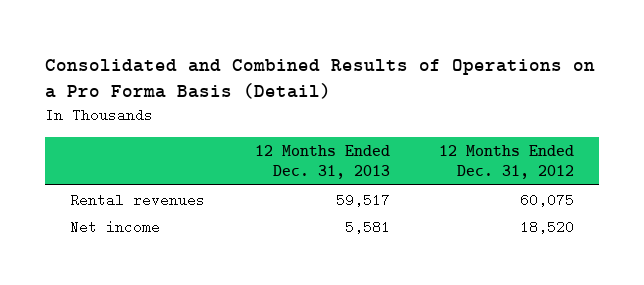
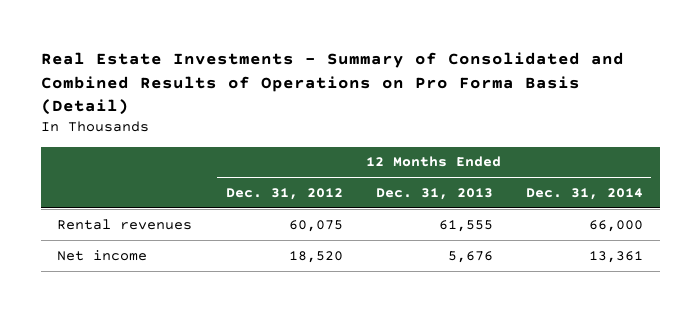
- Consolidated and Combined Results of Operations on a Pro Forma Basis (Detail)
+ Real Estate Investments - Summary of Consolidated and Combined Results of Operations on Pro Forma Basis (Detail)
- | 12 Months Ended Dec. 31, 2013 | 12 Months Ended Dec. 31, 2012
+ | 12 Months Ended Dec. 31, 2012 | 12 Months Ended Dec. 31, 2013 | 12 Months Ended Dec. 31, 2014
- Rental revenues | 59,517 | 60,075
- Net income | 5,581 | 18,520
+ Rental revenues | 60,075 | 61,555 | 66,000
+ Net income | 18,520 | 5,676 | 13,361

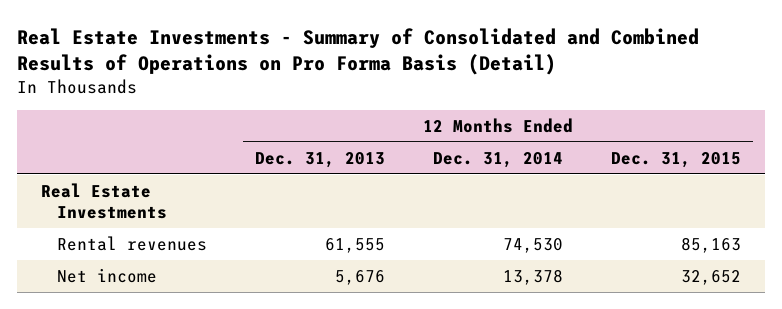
- | 12 Months Ended Dec. 31, 2012 | 12 Months Ended Dec. 31, 2013 | 12 Months Ended Dec. 31, 2014
+ | 12 Months Ended Dec. 31, 2013 | 12 Months Ended Dec. 31, 2014 | 12 Months Ended Dec. 31, 2015
- Rental revenues | 60,075 | 61,555 | 66,000
- Net income | 18,520 | 5,676 | 13,361
+ Real Estate Investments
+ Rental revenues | 61,555 | 74,530 | 85,163
+ Net income | 5,676 | 13,378 | 32,652

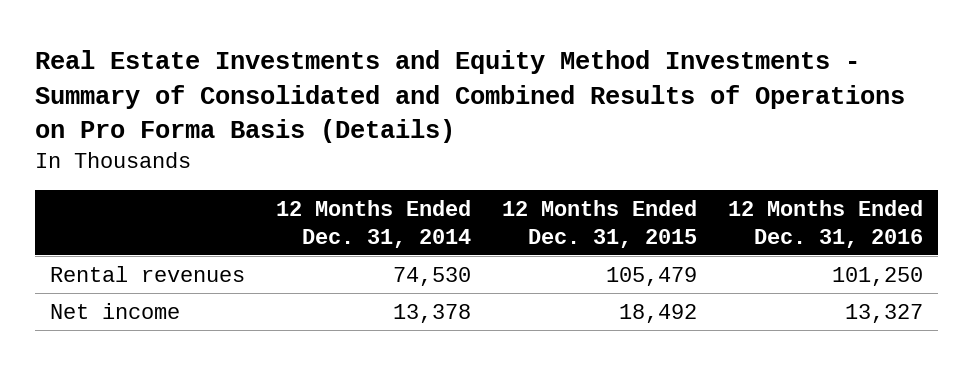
- Real Estate Investments - Summary of Consolidated and Combined Results of Operations on Pro Forma Basis (Detail)
+ Real Estate Investments and Equity Method Investments - Summary of Consolidated and Combined Results of Operations on Pro Forma Basis (Details)
- | 12 Months Ended Dec. 31, 2013 | 12 Months Ended Dec. 31, 2014 | 12 Months Ended Dec. 31, 2015
+ | 12 Months Ended Dec. 31, 2014 | 12 Months Ended Dec. 31, 2015 | 12 Months Ended Dec. 31, 2016
- Real Estate Investments
- Rental revenues | 61,555 | 74,530 | 85,163
- Net income | 5,676 | 13,378 | 32,652
+ Rental revenues | 74,530 | 105,479 | 101,250
+ Net income | 13,378 | 18,492 | 13,327

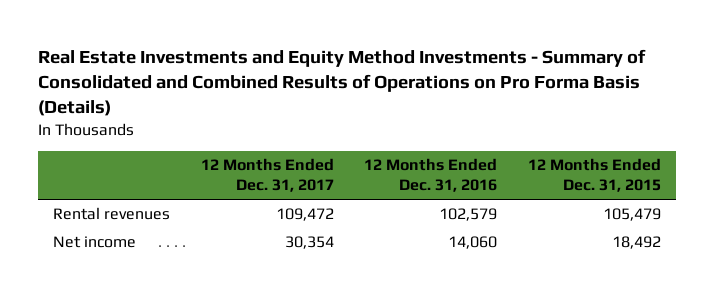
- | 12 Months Ended Dec. 31, 2014 | 12 Months Ended Dec. 31, 2015 | 12 Months Ended Dec. 31, 2016
+ | 12 Months Ended Dec. 31, 2017 | 12 Months Ended Dec. 31, 2016 | 12 Months Ended Dec. 31, 2015
- Rental revenues | 74,530 | 105,479 | 101,250
- Net income | 13,378 | 18,492 | 13,327
+ Rental revenues | 109,472 | 102,579 | 105,479
+ Net income | 30,354 | 14,060 | 18,492

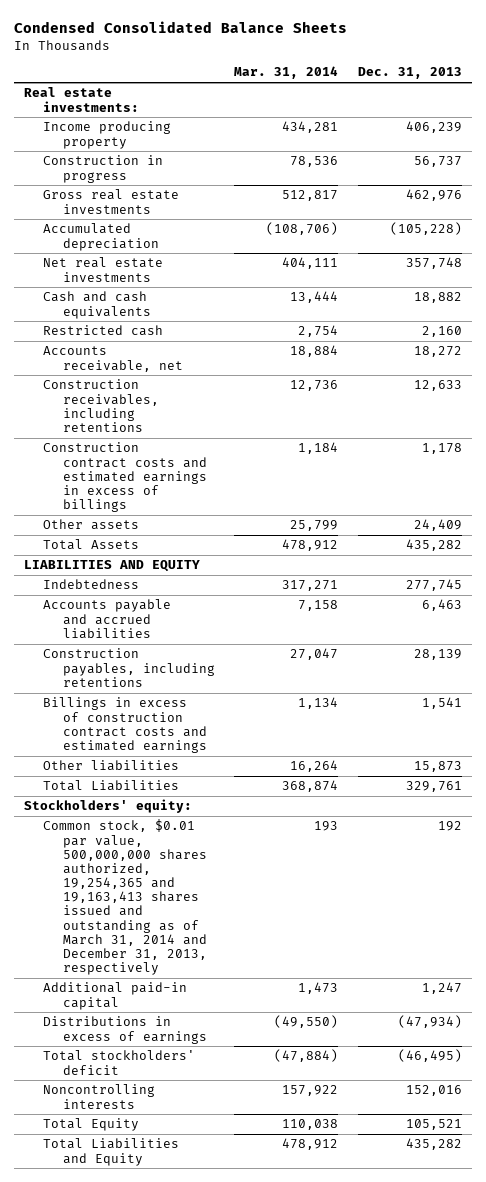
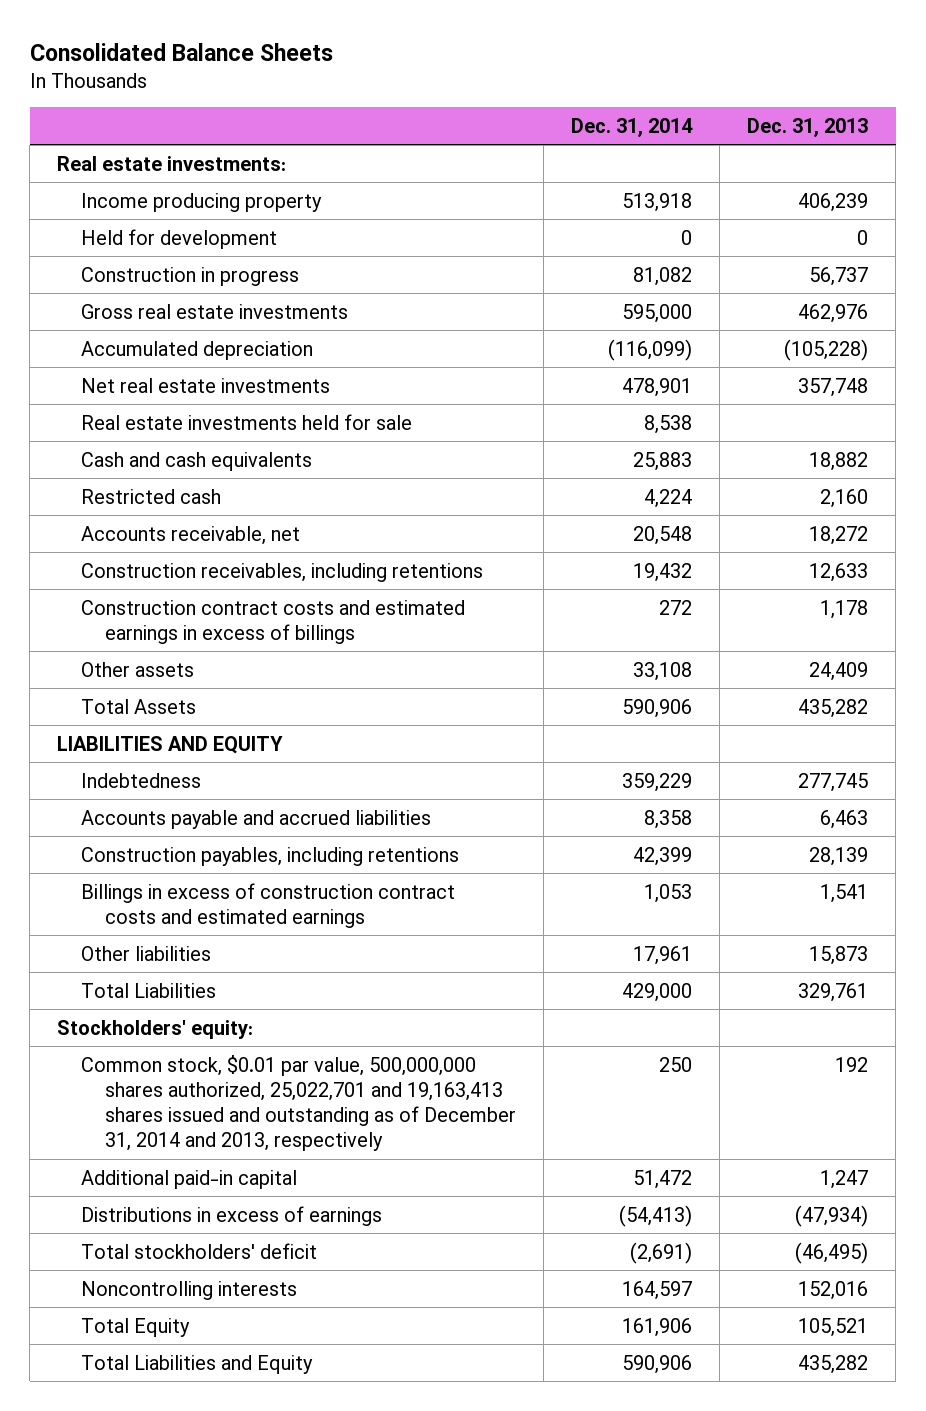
- Condensed Consolidated Balance Sheets
+ Consolidated Balance Sheets
- | Mar. 31, 2014 | Dec. 31, 2013
+ | Dec. 31, 2014 | Dec. 31, 2013
+ Held for development | 0 | 0
+ Real estate investments held for sale | 8,538 |
- Common stock, $0.01 par value, 500,000,000 shares authorized, 19,254,365 and 19,163,413 shares issued and outstanding as of March 31, 2014 and December 31, 2013, respectively | 193 | 192
+ Common stock, $0.01 par value, 500,000,000 shares authorized, 25,022,701 and 19,163,413 shares issued and outstanding as of December 31, 2014 and 2013, respectively | 250 | 192

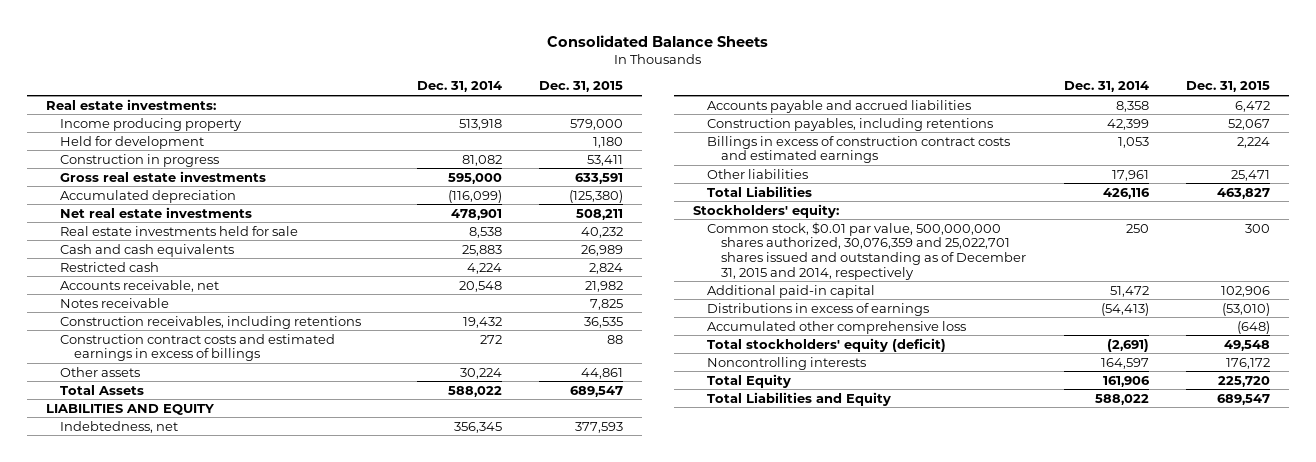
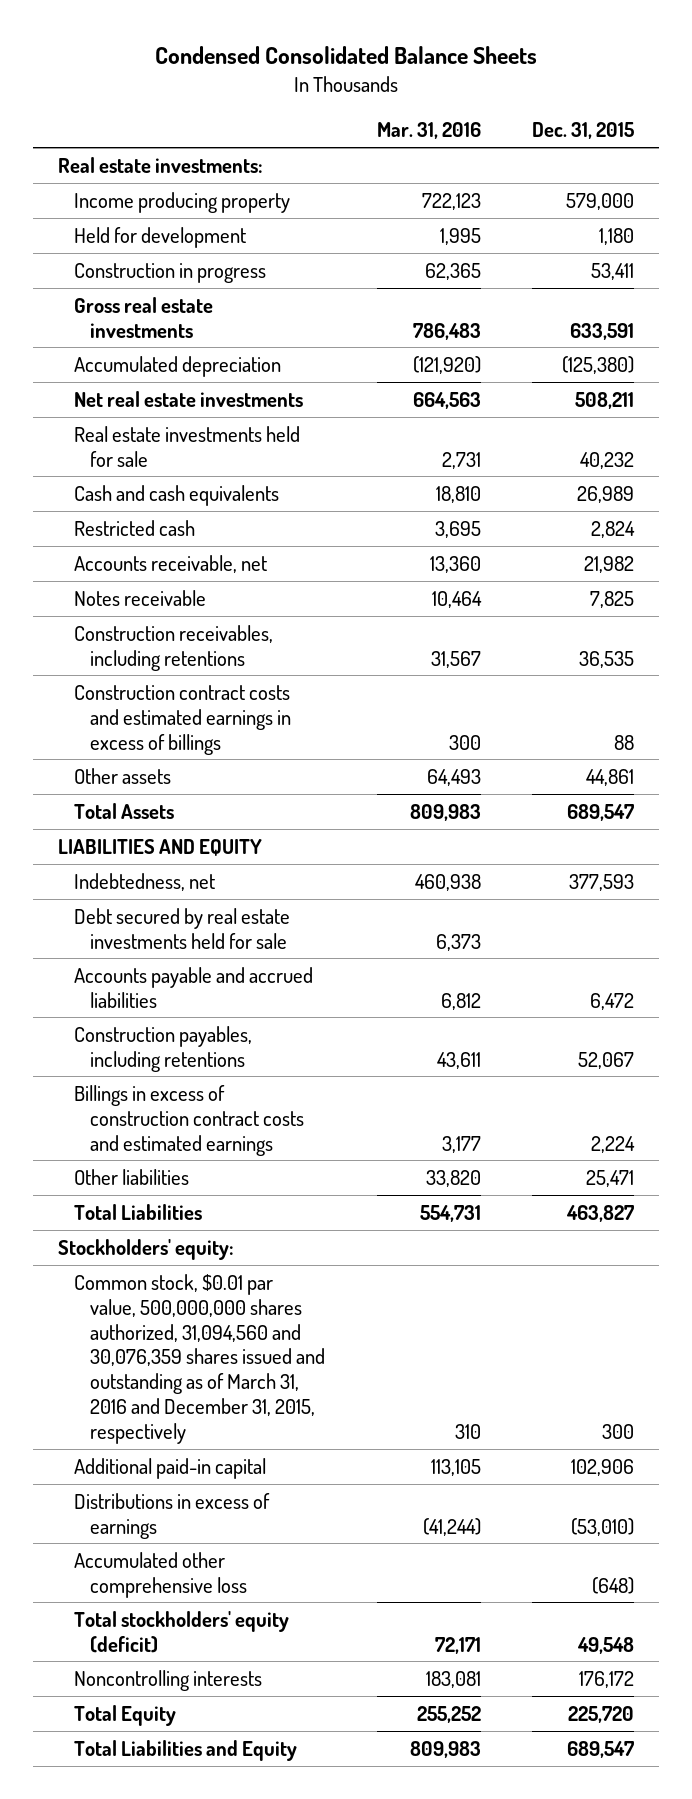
- Consolidated Balance Sheets
+ Condensed Consolidated Balance Sheets
- | Dec. 31, 2014 | Dec. 31, 2015
+ | Mar. 31, 2016 | Dec. 31, 2015
+ Debt secured by real estate investments held for sale | 6,373 |
- Common stock, $0.01 par value, 500,000,000 shares authorized, 30,076,359 and 25,022,701 shares issued and outstanding as of December 31, 2015 and 2014, respectively | 250 | 300
+ Common stock, $0.01 par value, 500,000,000 shares authorized, 31,094,560 and 30,076,359 shares issued and outstanding as of March 31, 2016 and December 31, 2015, respectively | 310 | 300

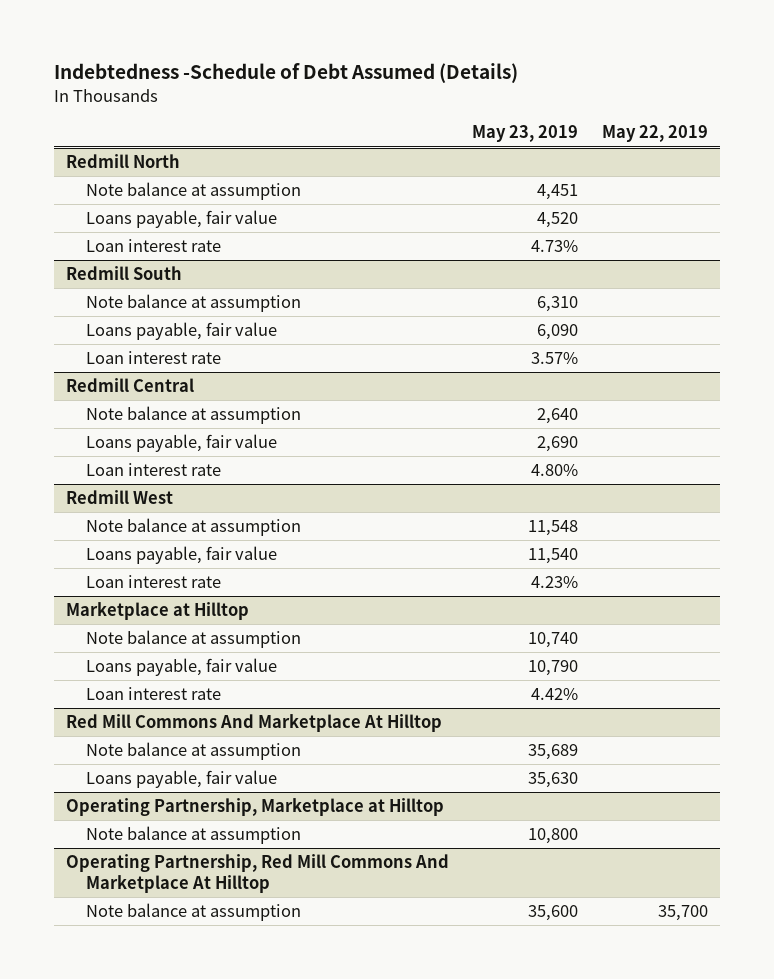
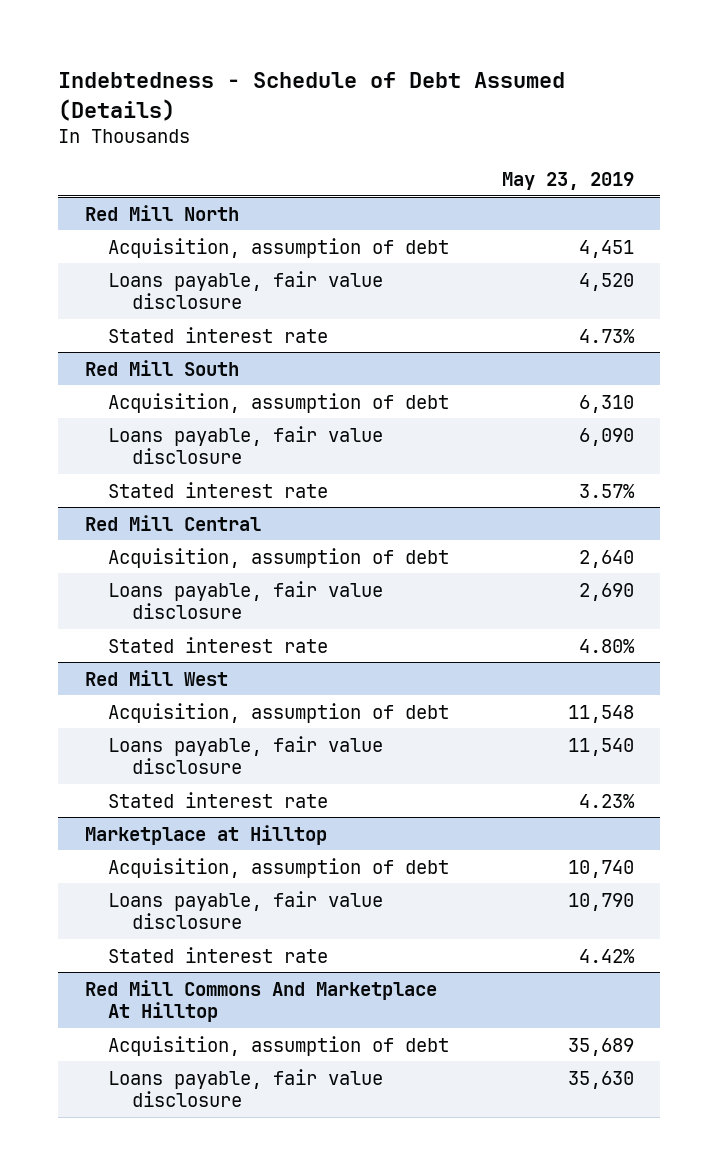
- Indebtedness -Schedule of Debt Assumed (Details)
+ Indebtedness - Schedule of Debt Assumed (Details)
- | May 23, 2019 | May 22, 2019
+ | May 23, 2019
- Redmill North
- Note balance at assumption | 4,451 |
- Loans payable, fair value | 4,520 |
- Loan interest rate | 4.73% |
- Redmill South
- Note balance at assumption | 6,310 |
- Loans payable, fair value | 6,090 |
- Loan interest rate | 3.57% |
- Redmill Central
- Note balance at assumption | 2,640 |
- Loans payable, fair value | 2,690 |
- Loan interest rate | 4.80% |
- Redmill West
- Note balance at assumption | 11,548 |
- Loans payable, fair value | 11,540 |
- Loan interest rate | 4.23% |
+ Red Mill North
+ Acquisition, assumption of debt | 4,451
+ Loans payable, fair value disclosure | 4,520
+ Stated interest rate | 4.73%
+ Red Mill South
+ Acquisition, assumption of debt | 6,310
+ Loans payable, fair value disclosure | 6,090
+ Stated interest rate | 3.57%
+ Red Mill Central
+ Acquisition, assumption of debt | 2,640
+ Loans payable, fair value disclosure | 2,690
+ Stated interest rate | 4.80%
+ Red Mill West
+ Acquisition, assumption of debt | 11,548
+ Loans payable, fair value disclosure | 11,540
+ Stated interest rate | 4.23%
@ Marketplace at Hilltop
- Note balance at assumption | 10,740 |
- Loans payable, fair value | 10,790 |
- Loan interest rate | 4.42% |
+ Acquisition, assumption of debt | 10,740
+ Loans payable, fair value disclosure | 10,790
+ Stated interest rate | 4.42%
@ Red Mill Commons And Marketplace At Hilltop
- Note balance at assumption | 35,689 |
- Loans payable, fair value | 35,630 |
- Operating Partnership, Marketplace at Hilltop
- Note balance at assumption | 10,800 |
- Operating Partnership, Red Mill Commons And Marketplace At Hilltop
- Note balance at assumption | 35,600 | 35,700
@ Red Mill Commons And Marketplace At Hilltop
+ Acquisition, assumption of debt | 35,689
+ Loans payable, fair value disclosure | 35,630

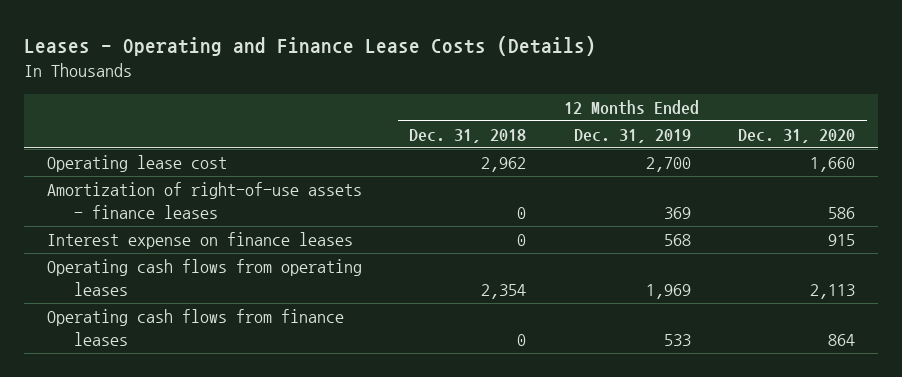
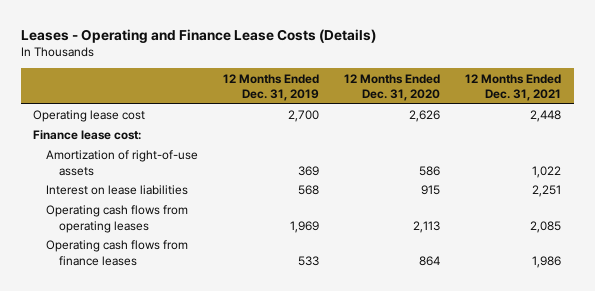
- | 12 Months Ended Dec. 31, 2018 | 12 Months Ended Dec. 31, 2019 | 12 Months Ended Dec. 31, 2020
+ | 12 Months Ended Dec. 31, 2019 | 12 Months Ended Dec. 31, 2020 | 12 Months Ended Dec. 31, 2021
- Operating lease cost | 2,962 | 2,700 | 1,660
- Amortization of right-of-use assets - finance leases | 0 | 369 | 586
- Interest expense on finance leases | 0 | 568 | 915
+ Operating lease cost | 2,700 | 2,626 | 2,448
+ Finance lease cost:
+ Amortization of right-of-use assets | 369 | 586 | 1,022
+ Interest on lease liabilities | 568 | 915 | 2,251

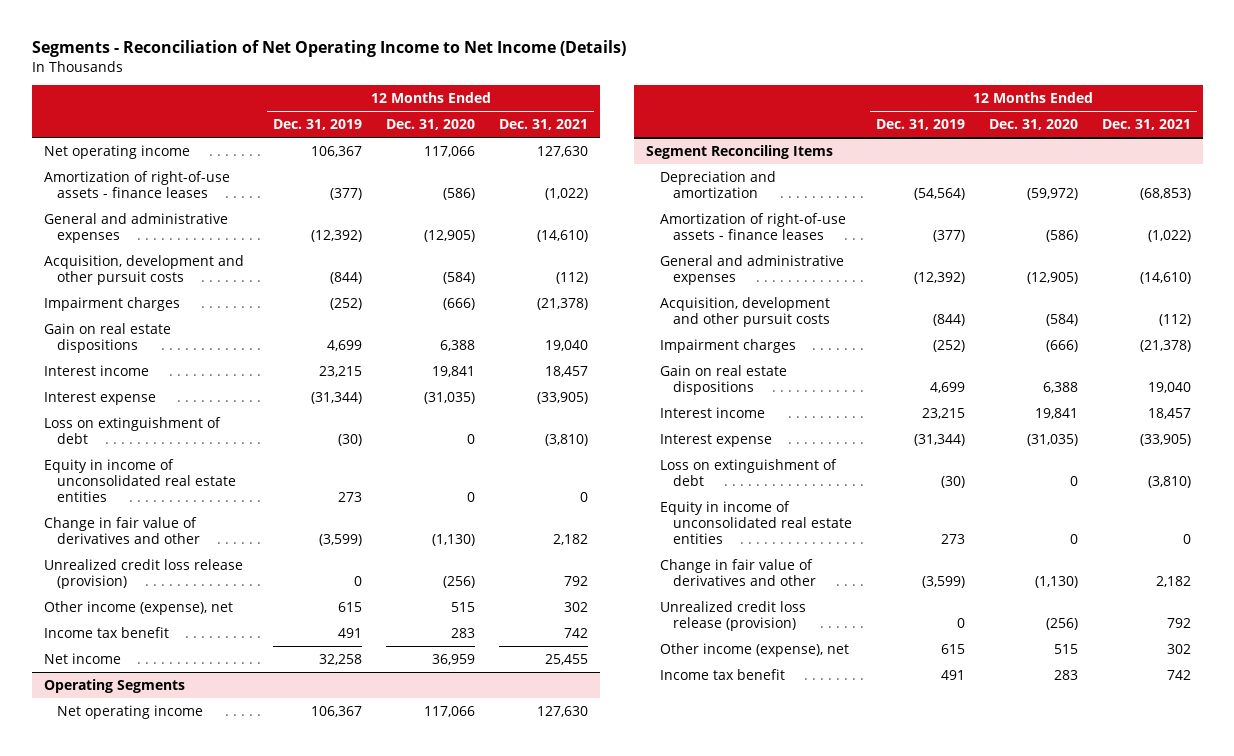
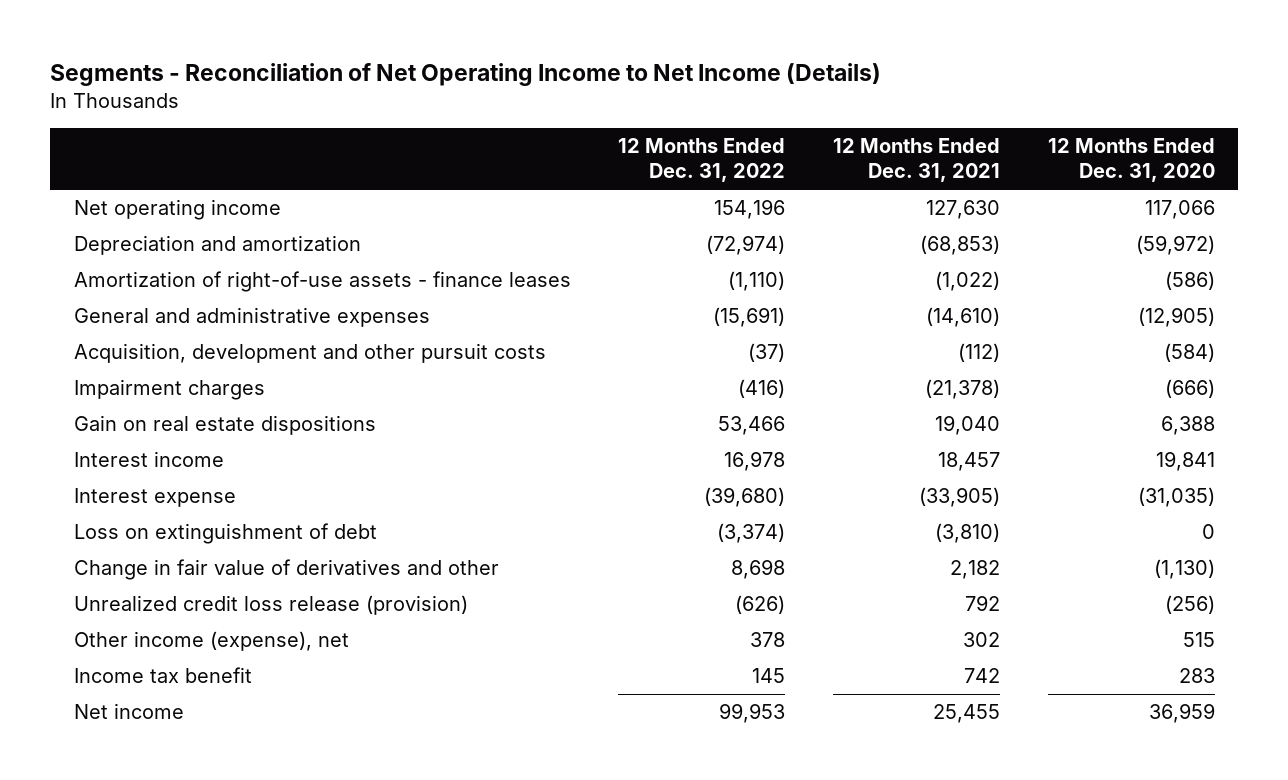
- | 12 Months Ended Dec. 31, 2019 | 12 Months Ended Dec. 31, 2020 | 12 Months Ended Dec. 31, 2021
+ | 12 Months Ended Dec. 31, 2022 | 12 Months Ended Dec. 31, 2021 | 12 Months Ended Dec. 31, 2020
- Amortization of right-of-use assets - finance leases | (377) | (586) | (1,022)
- General and administrative expenses | (12,392) | (12,905) | (14,610)
- Acquisition, development and other pursuit costs | (844) | (584) | (112)
- Impairment charges | (252) | (666) | (21,378)
- Gain on real estate dispositions | 4,699 | 6,388 | 19,040
- Interest income | 23,215 | 19,841 | 18,457
- Interest expense | (31,344) | (31,035) | (33,905)
- Loss on extinguishment of debt | (30) | 0 | (3,810)
- Equity in income of unconsolidated real estate entities | 273 | 0 | 0
- Change in fair value of derivatives and other | (3,599) | (1,130) | 2,182
- Unrealized credit loss release (provision) | 0 | (256) | 792
- Other income (expense), net | 615 | 515 | 302
- Income tax benefit | 491 | 283 | 742
- Operating Segments
- Net operating income | 106,367 | 117,066 | 127,630
- Segment Reconciling Items
- Equity in income of unconsolidated real estate entities | 273 | 0 | 0
moved down: Net income | 99,953 | 25,455 | 36,959

